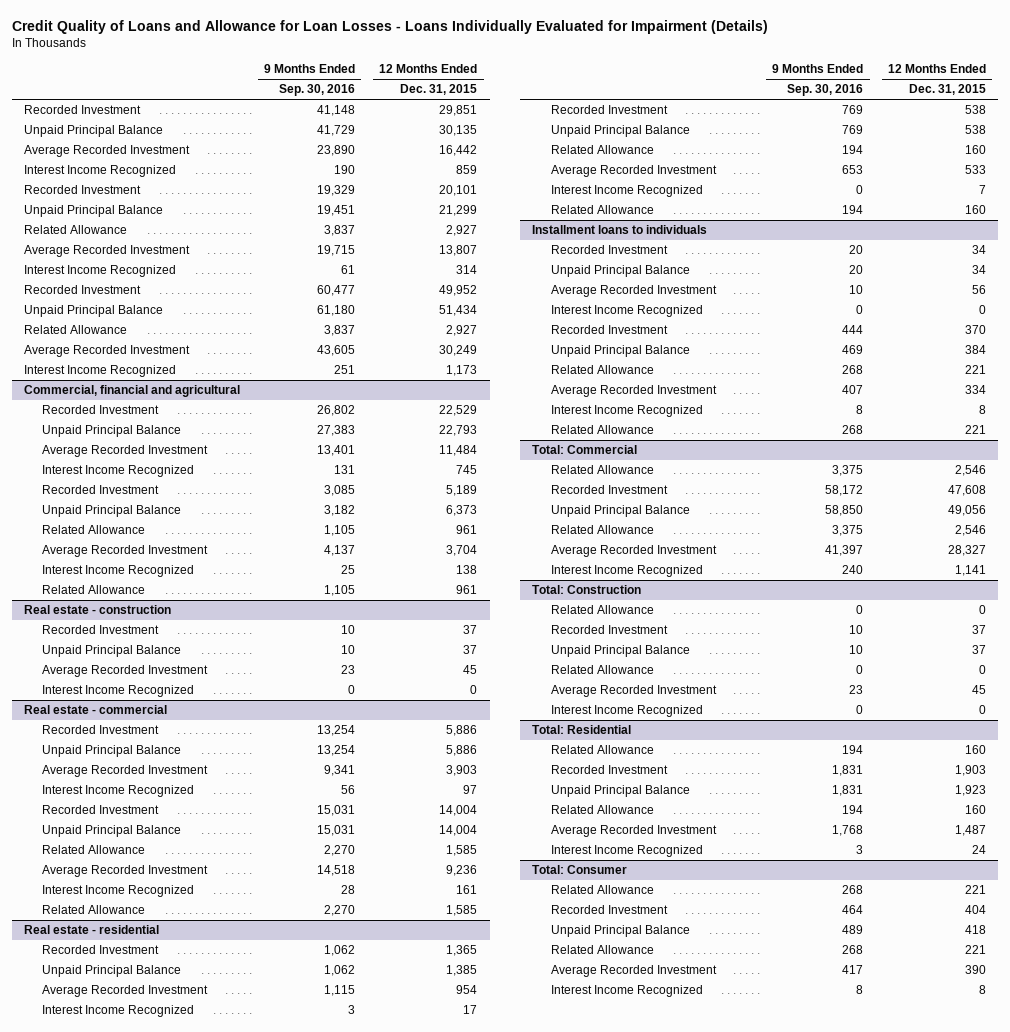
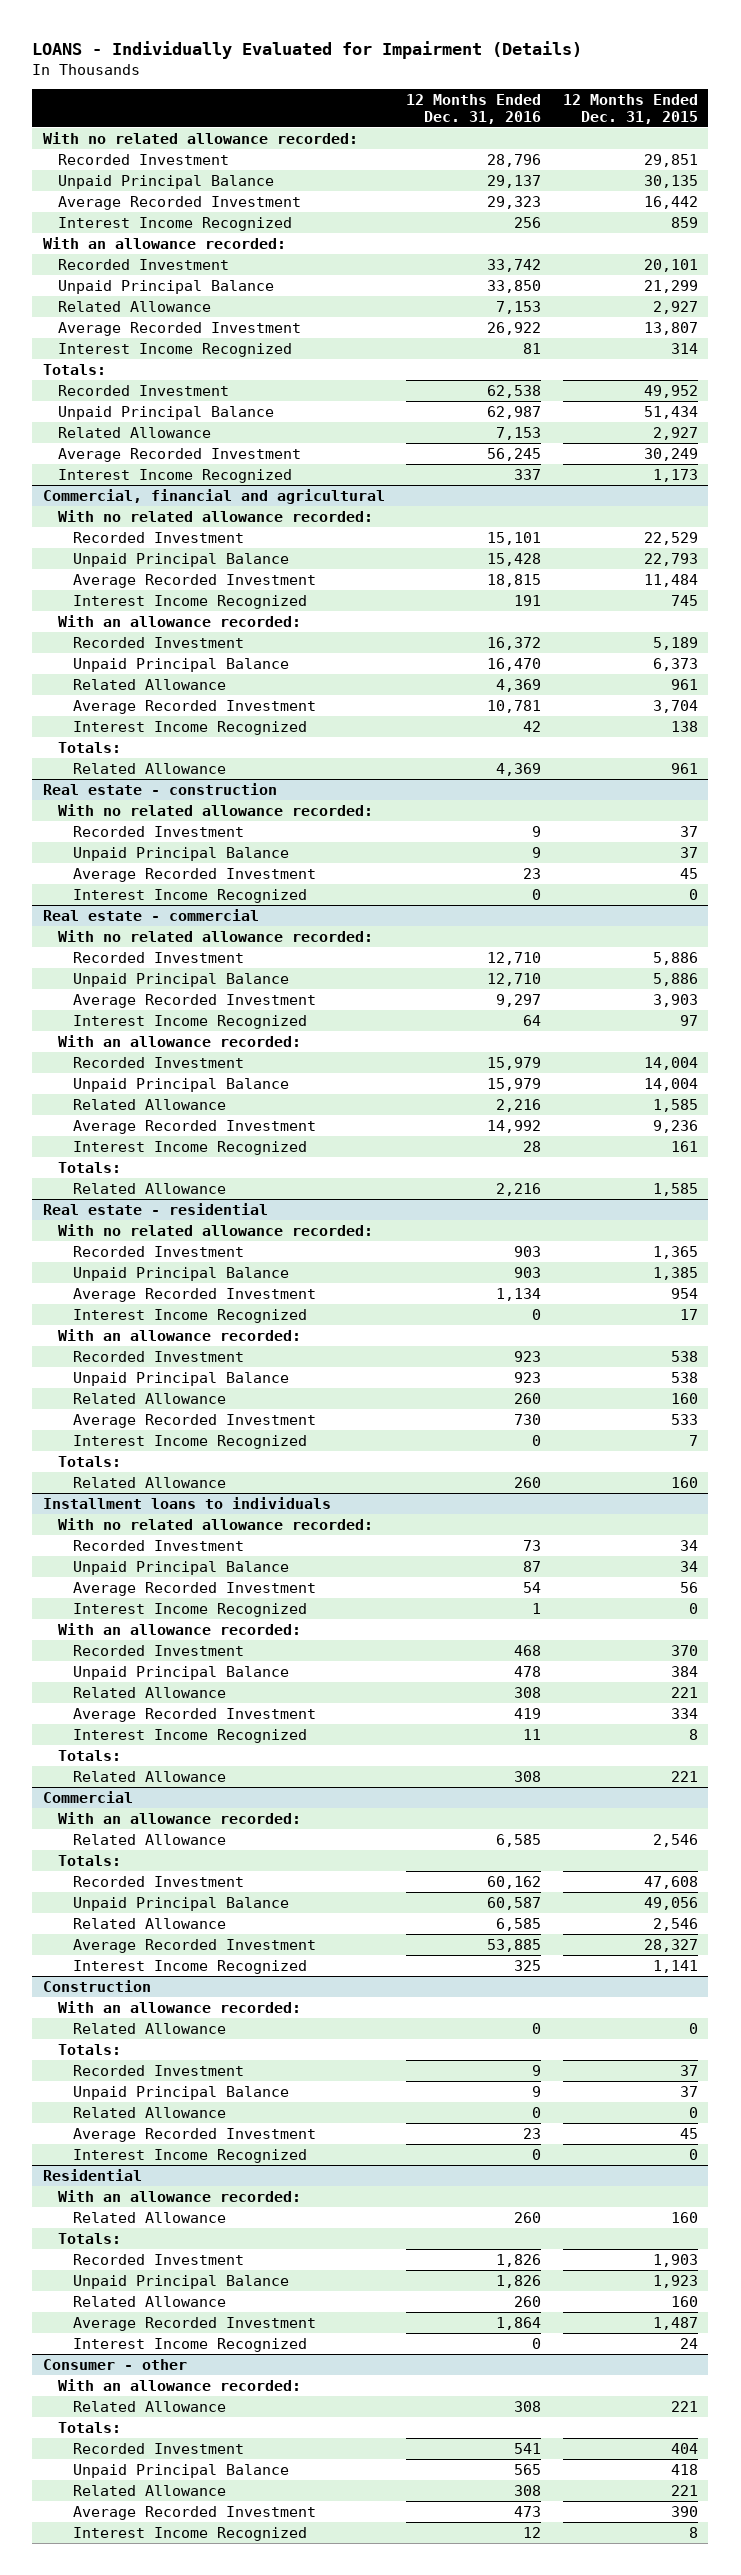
- Credit Quality of Loans and Allowance for Loan Losses - Loans Individually Evaluated for Impairment (Details)
+ LOANS - Individually Evaluated for Impairment (Details)
- | 9 Months Ended Sep. 30, 2016 | 12 Months Ended Dec. 31, 2015
+ | 12 Months Ended Dec. 31, 2016 | 12 Months Ended Dec. 31, 2015
+ With no related allowance recorded:
+ With an allowance recorded:
+ Totals:
@ Commercial, financial and agricultural
+ With no related allowance recorded:
+ With an allowance recorded:
+ Totals:
@ Real estate - construction
+ With no related allowance recorded:
@ Real estate - commercial
+ With no related allowance recorded:
+ With an allowance recorded:
+ Totals:
@ Real estate - residential
+ With no related allowance recorded:
+ With an allowance recorded:
+ Totals:
@ Installment loans to individuals
+ With no related allowance recorded:
+ With an allowance recorded:
+ Totals:
- Total: Commercial
+ Commercial
+ With an allowance recorded:
+ Totals:
- Total: Construction
+ Construction
+ With an allowance recorded:
+ Totals:
- Total: Residential
+ Residential
+ With an allowance recorded:
+ Totals:
- Total: Consumer
+ Consumer - other
+ With an allowance recorded:
+ Totals:

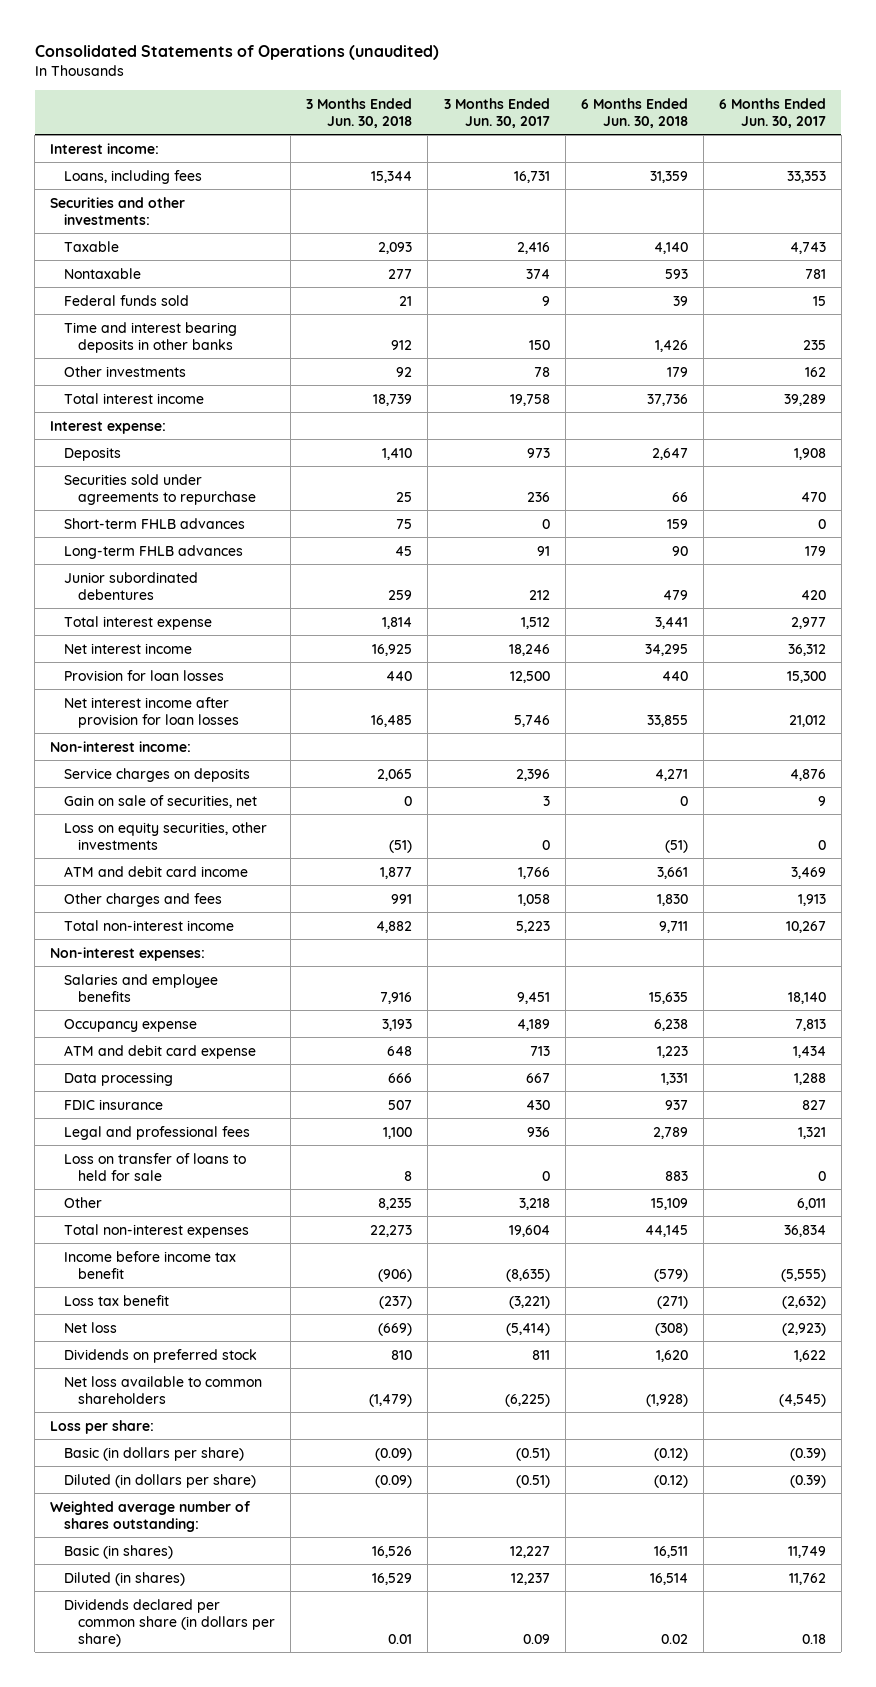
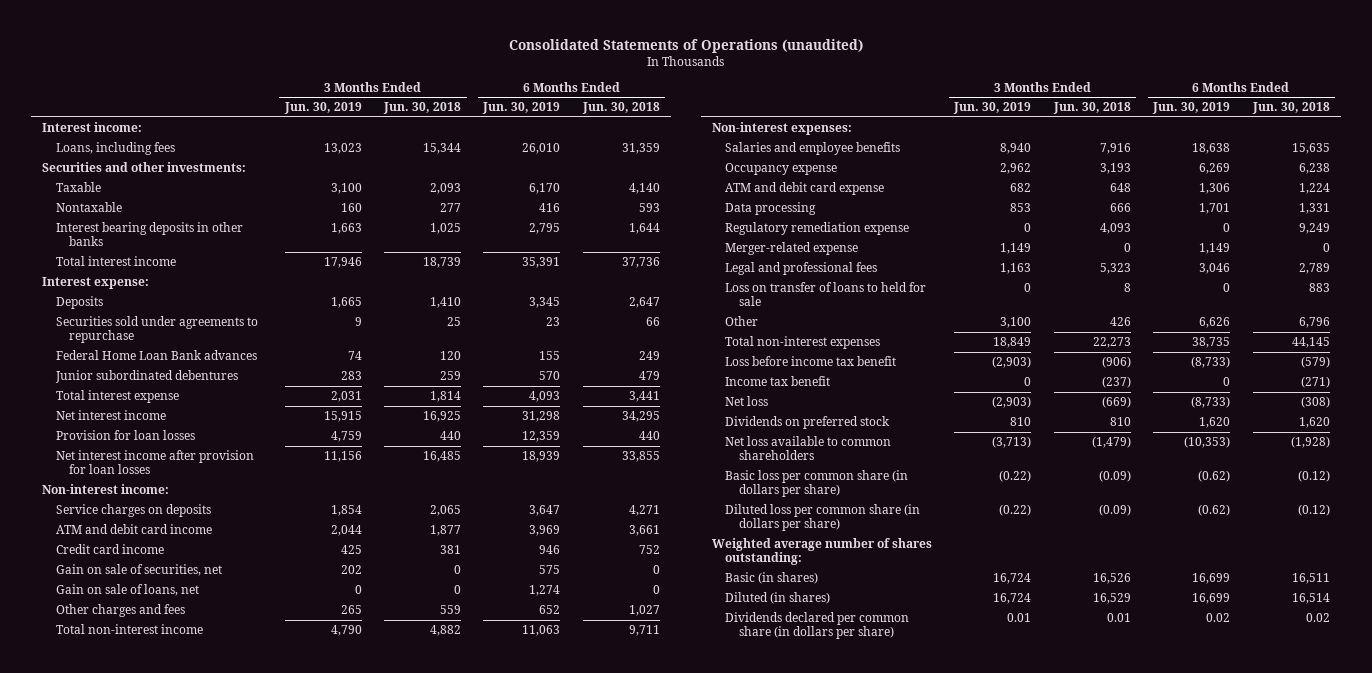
- | 3 Months Ended Jun. 30, 2018 | 3 Months Ended Jun. 30, 2017 | 6 Months Ended Jun. 30, 2018 | 6 Months Ended Jun. 30, 2017
+ | 3 Months Ended Jun. 30, 2019 | 3 Months Ended Jun. 30, 2018 | 6 Months Ended Jun. 30, 2019 | 6 Months Ended Jun. 30, 2018
- Federal funds sold | 21 | 9 | 39 | 15
- Time and interest bearing deposits in other banks | 912 | 150 | 1,426 | 235
- Other investments | 92 | 78 | 179 | 162
+ Interest bearing deposits in other banks | 1,663 | 1,025 | 2,795 | 1,644
- Short-term FHLB advances | 75 | 0 | 159 | 0
- Long-term FHLB advances | 45 | 91 | 90 | 179
+ Federal Home Loan Bank advances | 74 | 120 | 155 | 249
- Loss on equity securities, other investments | (51) | 0 | (51) | 0
- Other charges and fees | 991 | 1,058 | 1,830 | 1,913
+ Credit card income | 425 | 381 | 946 | 752
moved down: Gain on sale of securities, net | 202 | 0 | 575 | 0
+ Gain on sale of loans, net | 0 | 0 | 1,274 | 0
+ Other charges and fees | 265 | 559 | 652 | 1,027
- ATM and debit card expense | 648 | 713 | 1,223 | 1,434
+ ATM and debit card expense | 682 | 648 | 1,306 | 1,224
- FDIC insurance | 507 | 430 | 937 | 827
- Legal and professional fees | 1,100 | 936 | 2,789 | 1,321
+ Regulatory remediation expense | 0 | 4,093 | 0 | 9,249
+ Merger-related expense | 1,149 | 0 | 1,149 | 0
+ Legal and professional fees | 1,163 | 5,323 | 3,046 | 2,789
- Other | 8,235 | 3,218 | 15,109 | 6,011
+ Other | 3,100 | 426 | 6,626 | 6,796
- Income before income tax benefit | (906) | (8,635) | (579) | (5,555)
- Loss tax benefit | (237) | (3,221) | (271) | (2,632)
+ Loss before income tax benefit | (2,903) | (906) | (8,733) | (579)
+ Income tax benefit | 0 | (237) | 0 | (271)
- Loss per share:
- Basic (in dollars per share) | (0.09) | (0.51) | (0.12) | (0.39)
- Diluted (in dollars per share) | (0.09) | (0.51) | (0.12) | (0.39)
+ Basic loss per common share (in dollars per share) | (0.22) | (0.09) | (0.62) | (0.12)
+ Diluted loss per common share (in dollars per share) | (0.22) | (0.09) | (0.62) | (0.12)

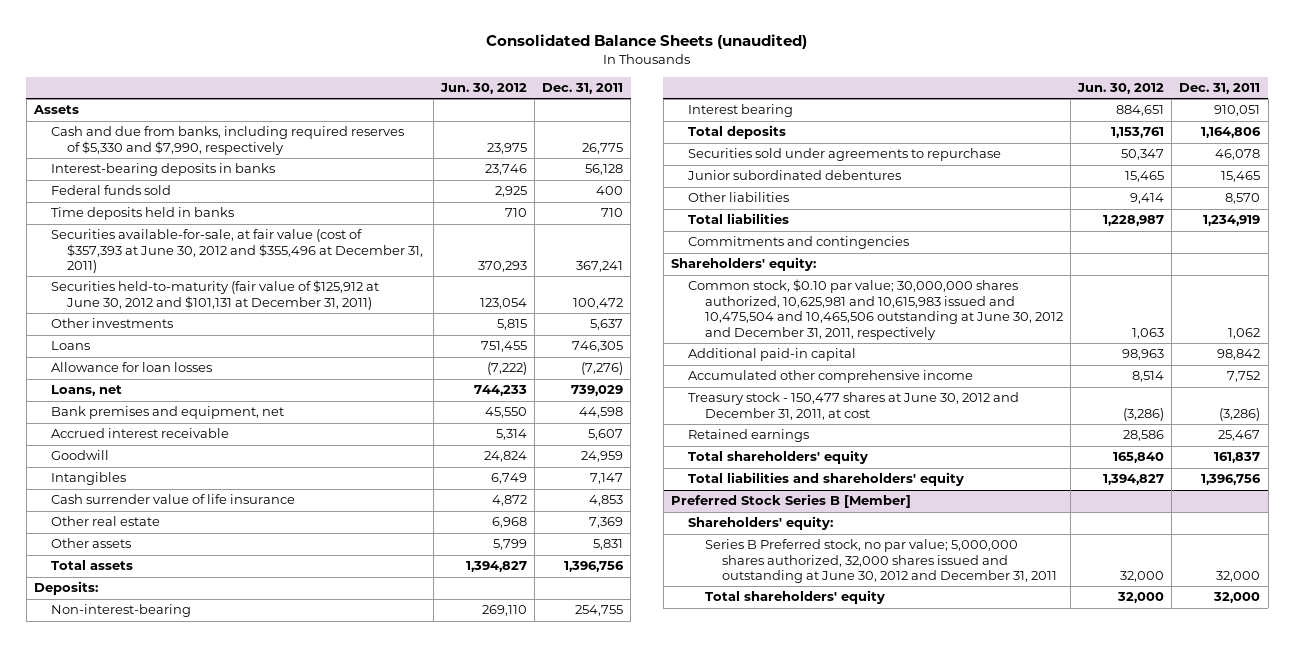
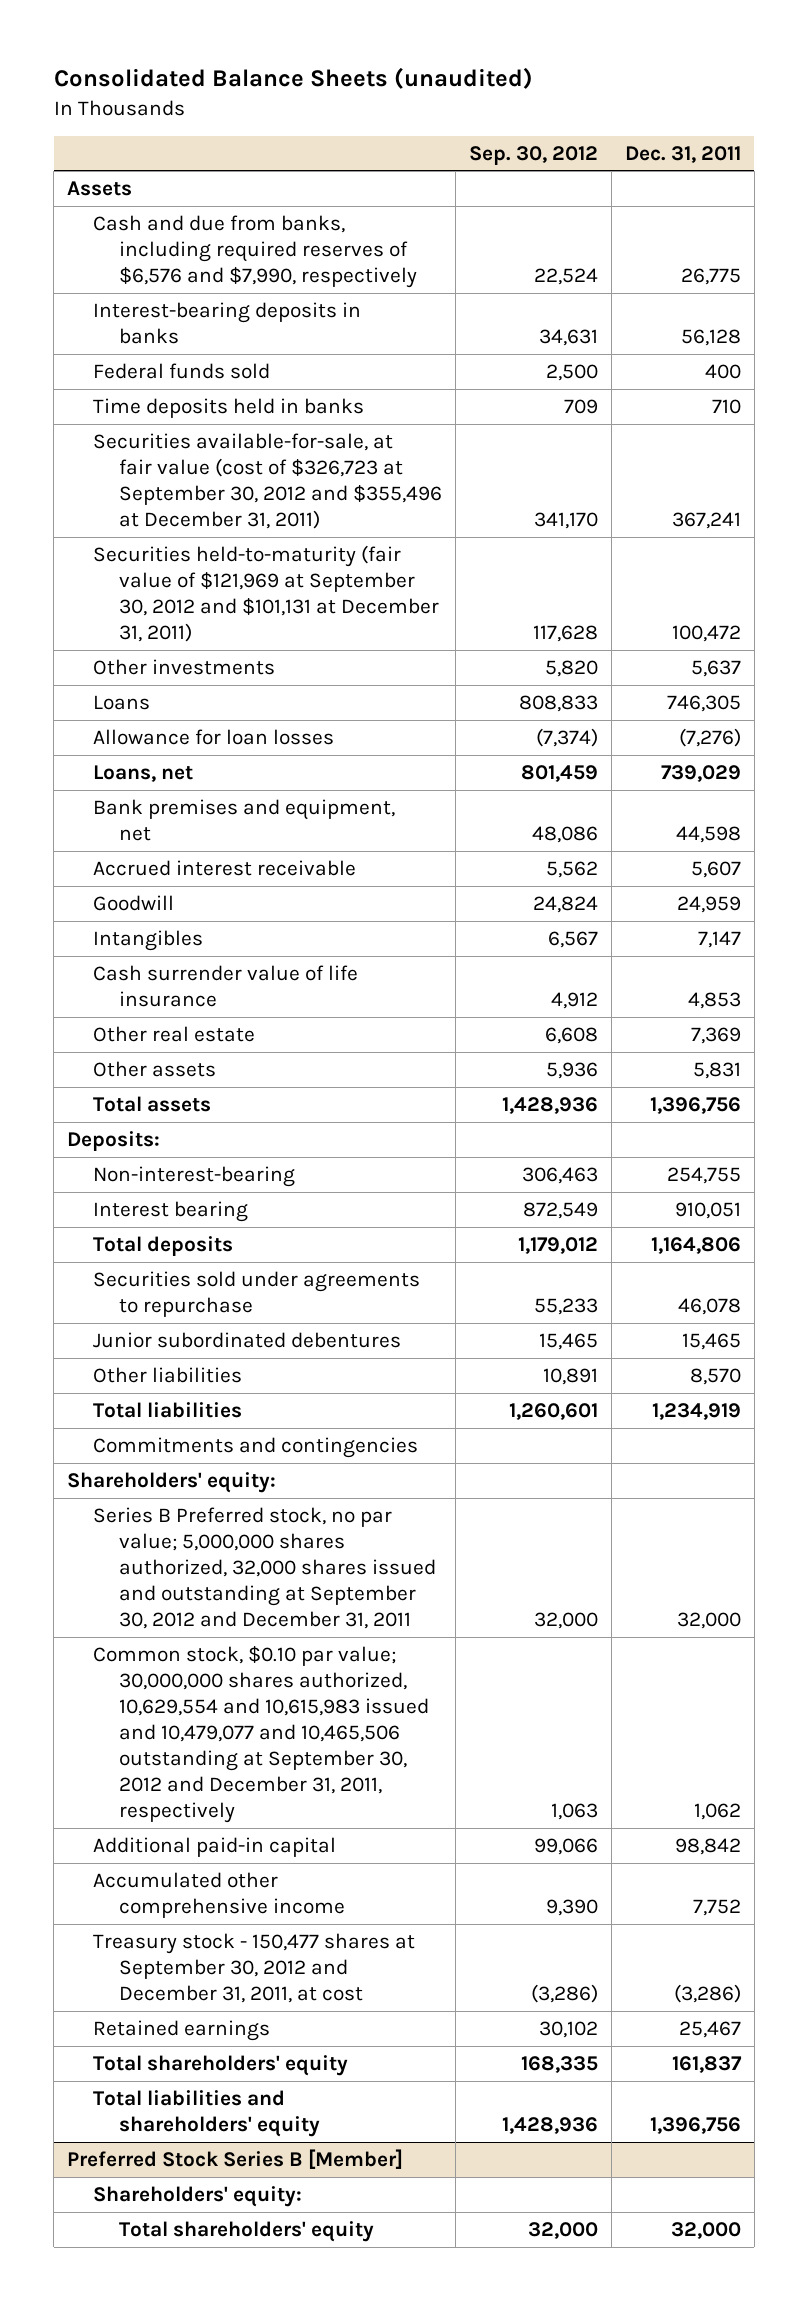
- | Jun. 30, 2012 | Dec. 31, 2011
+ | Sep. 30, 2012 | Dec. 31, 2011
- Cash and due from banks, including required reserves of $5,330 and $7,990, respectively | 23,975 | 26,775
+ Cash and due from banks, including required reserves of $6,576 and $7,990, respectively | 22,524 | 26,775
- Securities available-for-sale, at fair value (cost of $357,393 at June 30, 2012 and $355,496 at December 31, 2011) | 370,293 | 367,241
- Securities held-to-maturity (fair value of $125,912 at June 30, 2012 and $101,131 at December 31, 2011) | 123,054 | 100,472
+ Securities available-for-sale, at fair value (cost of $326,723 at September 30, 2012 and $355,496 at December 31, 2011) | 341,170 | 367,241
+ Securities held-to-maturity (fair value of $121,969 at September 30, 2012 and $101,131 at December 31, 2011) | 117,628 | 100,472
- Common stock, $0.10 par value; 30,000,000 shares authorized, 10,625,981 and 10,615,983 issued and 10,475,504 and 10,465,506 outstanding at June 30, 2012 and December 31, 2011, respectively | 1,063 | 1,062
+ Series B Preferred stock, no par value; 5,000,000 shares authorized, 32,000 shares issued and outstanding at September 30, 2012 and December 31, 2011 | 32,000 | 32,000
+ Common stock, $0.10 par value; 30,000,000 shares authorized, 10,629,554 and 10,615,983 issued and 10,479,077 and 10,465,506 outstanding at September 30, 2012 and December 31, 2011, respectively | 1,063 | 1,062
- Treasury stock - 150,477 shares at June 30, 2012 and December 31, 2011, at cost | (3,286) | (3,286)
+ Treasury stock - 150,477 shares at September 30, 2012 and December 31, 2011, at cost | (3,286) | (3,286)
@ Preferred Stock Series B [Member]
- Series B Preferred stock, no par value; 5,000,000 shares authorized, 32,000 shares issued and outstanding at June 30, 2012 and December 31, 2011 | 32,000 | 32,000

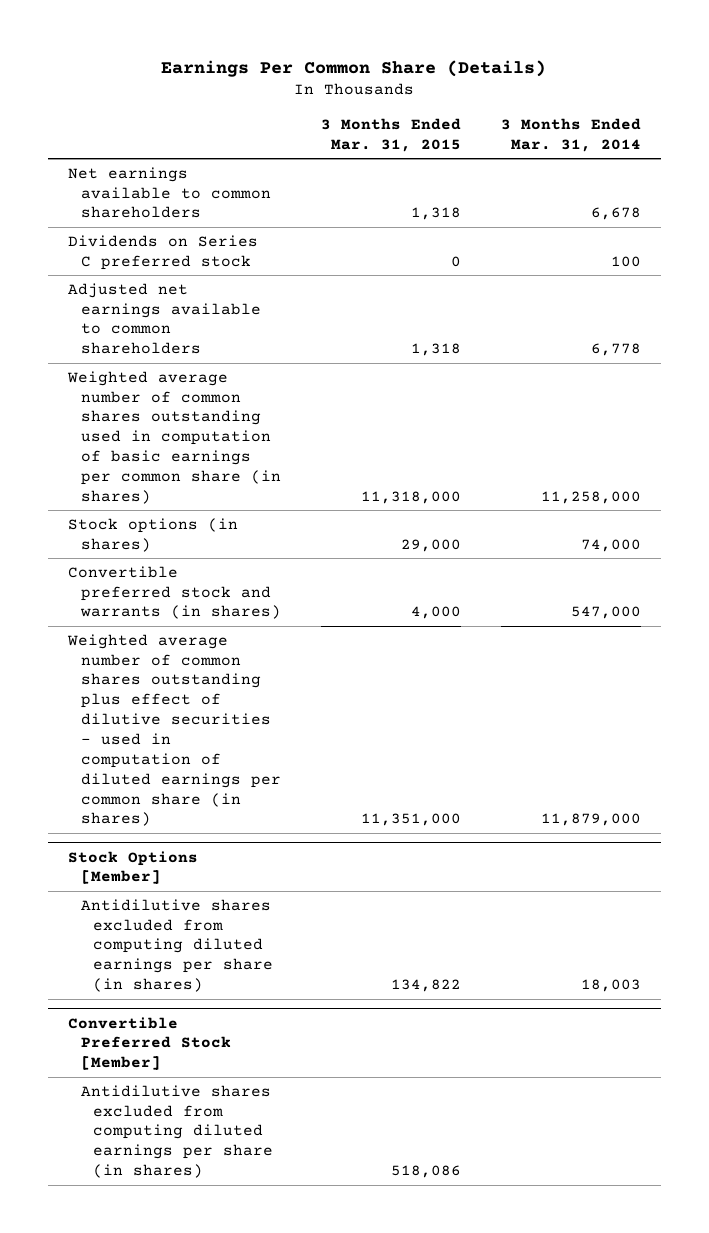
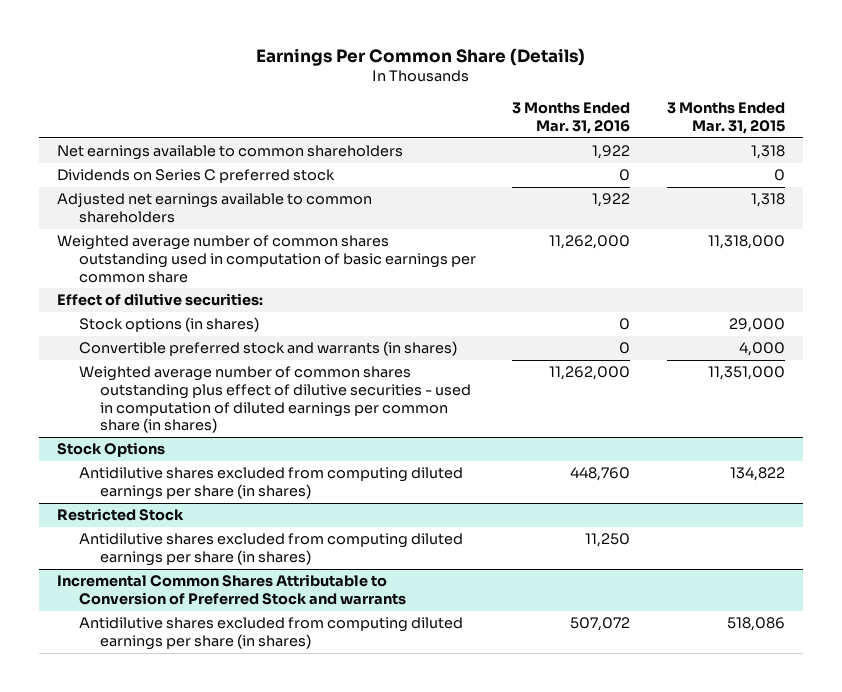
- | 3 Months Ended Mar. 31, 2015 | 3 Months Ended Mar. 31, 2014
+ | 3 Months Ended Mar. 31, 2016 | 3 Months Ended Mar. 31, 2015
- Weighted average number of common shares outstanding used in computation of basic earnings per common share (in shares) | 11,318,000 | 11,258,000
+ Weighted average number of common shares outstanding used in computation of basic earnings per common share | 11,262,000 | 11,318,000
+ Effect of dilutive securities:
- Stock Options [Member]
+ Stock Options
- Convertible Preferred Stock [Member]
+ Restricted Stock
+ Antidilutive shares excluded from computing diluted earnings per share (in shares) | 11,250 |
+ Incremental Common Shares Attributable to Conversion of Preferred Stock and warrants

